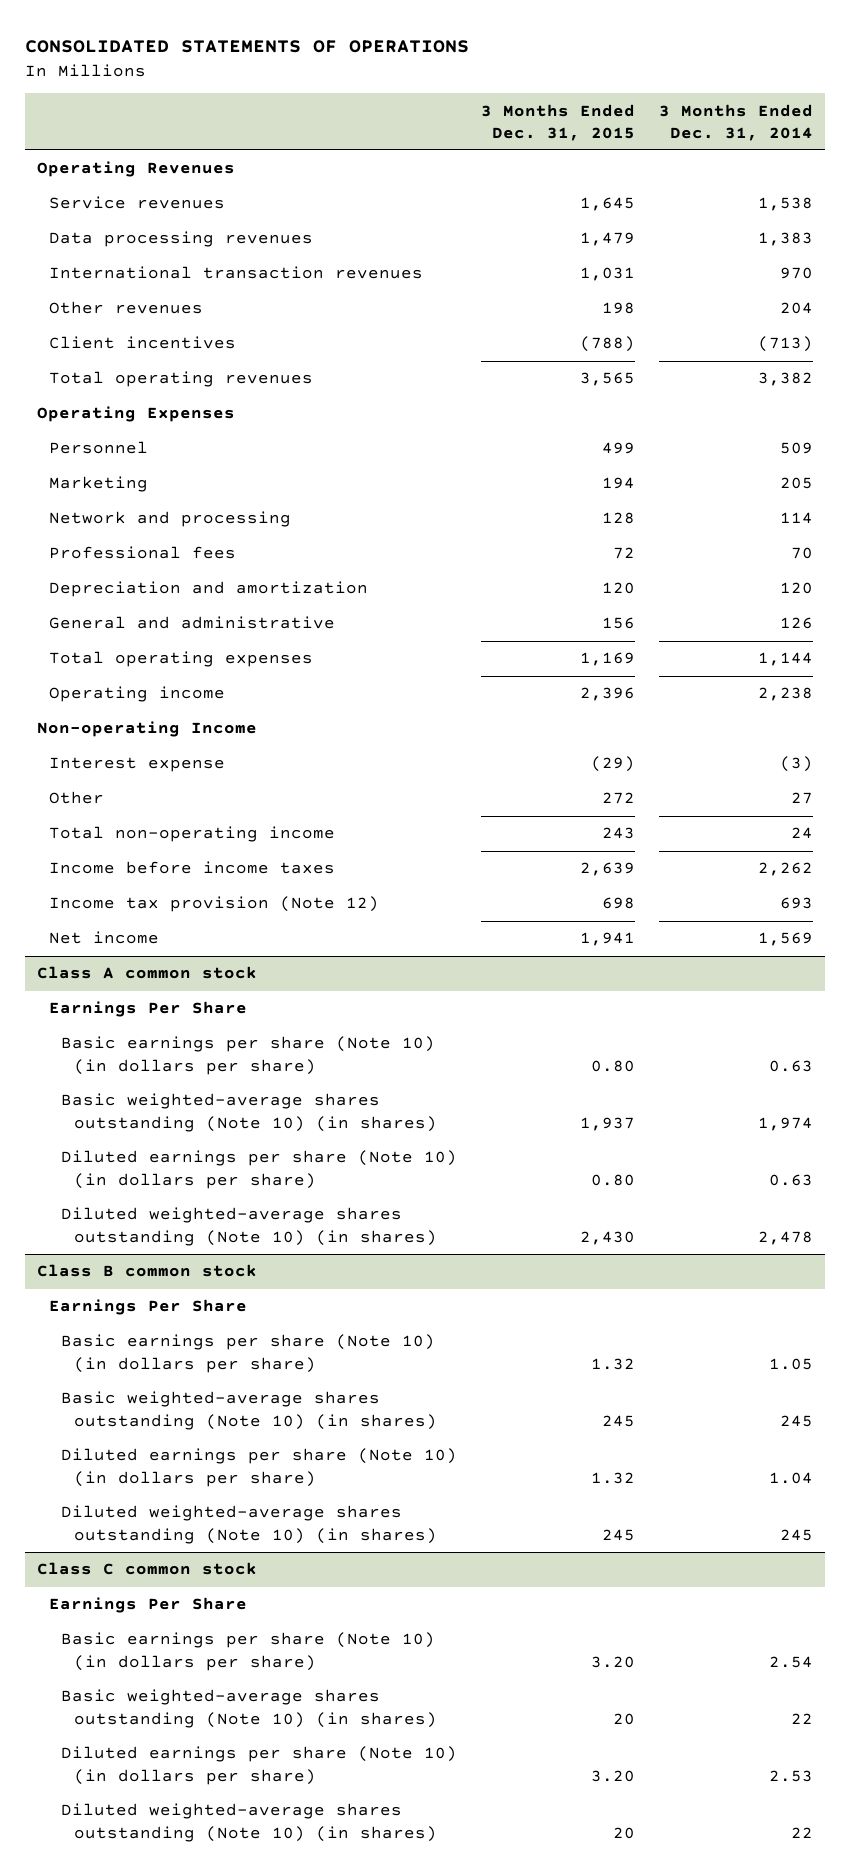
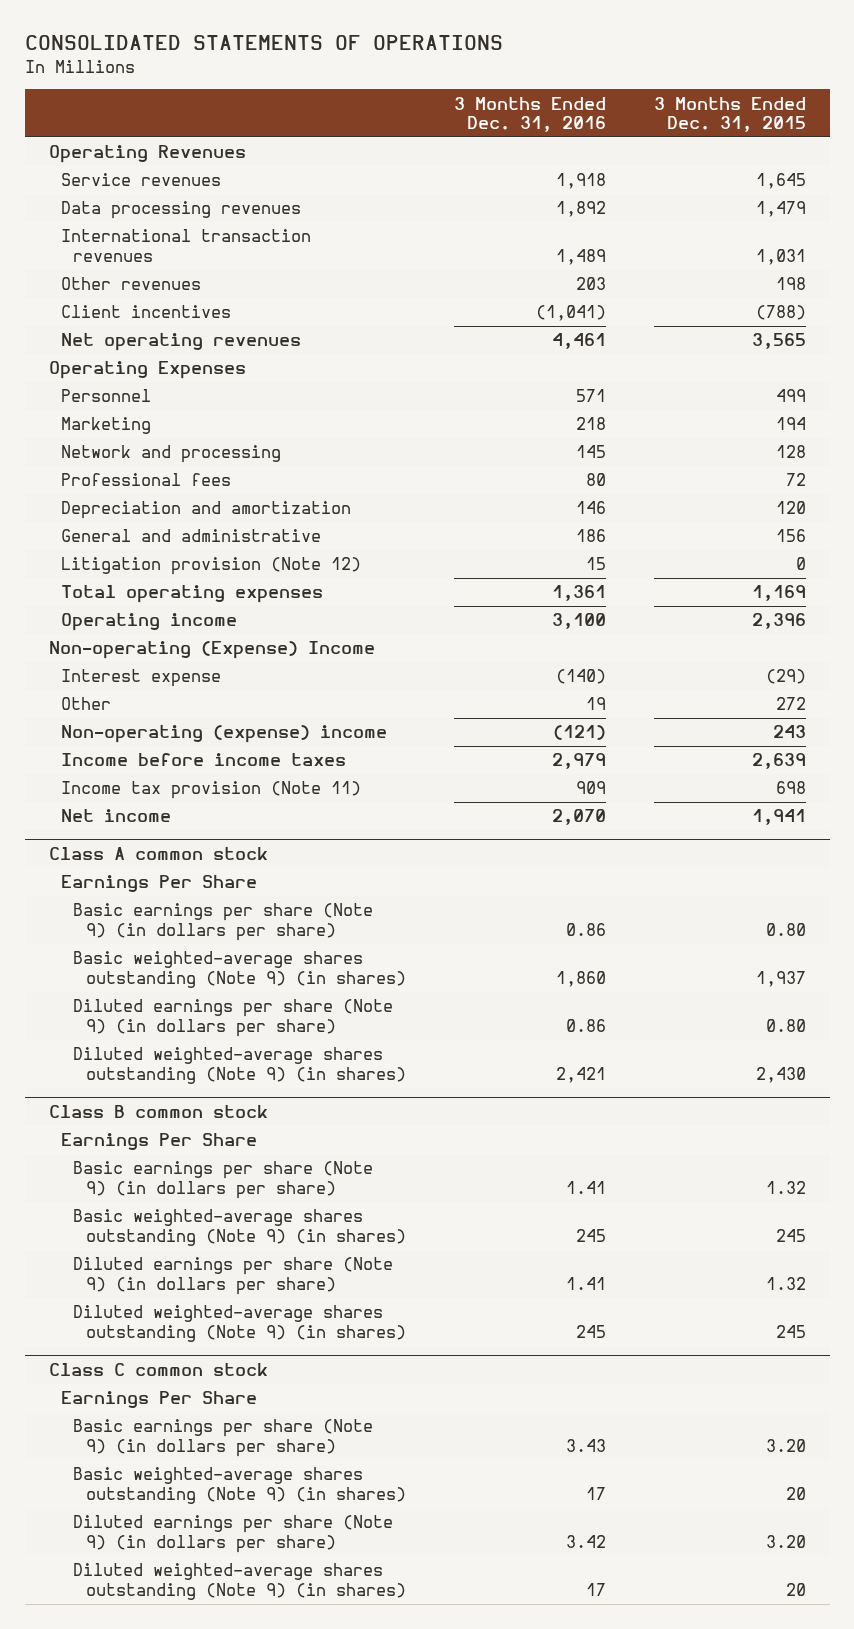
- | 3 Months Ended Dec. 31, 2015 | 3 Months Ended Dec. 31, 2014
+ | 3 Months Ended Dec. 31, 2016 | 3 Months Ended Dec. 31, 2015
- Total operating revenues | 3,565 | 3,382
+ Net operating revenues | 4,461 | 3,565
+ Litigation provision (Note 12) | 15 | 0
- Non-operating Income
+ Non-operating (Expense) Income
- Total non-operating income | 243 | 24
+ Non-operating (expense) income | (121) | 243
- Income tax provision (Note 12) | 698 | 693
+ Income tax provision (Note 11) | 909 | 698
@ Class A common stock
- Basic earnings per share (Note 10) (in dollars per share) | 0.80 | 0.63
- Basic weighted-average shares outstanding (Note 10) (in shares) | 1,937 | 1,974
- Diluted earnings per share (Note 10) (in dollars per share) | 0.80 | 0.63
- Diluted weighted-average shares outstanding (Note 10) (in shares) | 2,430 | 2,478
+ Basic earnings per share (Note 9) (in dollars per share) | 0.86 | 0.80
+ Basic weighted-average shares outstanding (Note 9) (in shares) | 1,860 | 1,937
+ Diluted earnings per share (Note 9) (in dollars per share) | 0.86 | 0.80
+ Diluted weighted-average shares outstanding (Note 9) (in shares) | 2,421 | 2,430
@ Class B common stock
- Basic earnings per share (Note 10) (in dollars per share) | 1.32 | 1.05
- Basic weighted-average shares outstanding (Note 10) (in shares) | 245 | 245
- Diluted earnings per share (Note 10) (in dollars per share) | 1.32 | 1.04
- Diluted weighted-average shares outstanding (Note 10) (in shares) | 245 | 245
+ Basic earnings per share (Note 9) (in dollars per share) | 1.41 | 1.32
+ Basic weighted-average shares outstanding (Note 9) (in shares) | 245 | 245
+ Diluted earnings per share (Note 9) (in dollars per share) | 1.41 | 1.32
+ Diluted weighted-average shares outstanding (Note 9) (in shares) | 245 | 245
@ Class C common stock
- Basic earnings per share (Note 10) (in dollars per share) | 3.20 | 2.54
- Basic weighted-average shares outstanding (Note 10) (in shares) | 20 | 22
- Diluted earnings per share (Note 10) (in dollars per share) | 3.20 | 2.53
- Diluted weighted-average shares outstanding (Note 10) (in shares) | 20 | 22
+ Basic earnings per share (Note 9) (in dollars per share) | 3.43 | 3.20
+ Basic weighted-average shares outstanding (Note 9) (in shares) | 17 | 20
+ Diluted earnings per share (Note 9) (in dollars per share) | 3.42 | 3.20
+ Diluted weighted-average shares outstanding (Note 9) (in shares) | 17 | 20

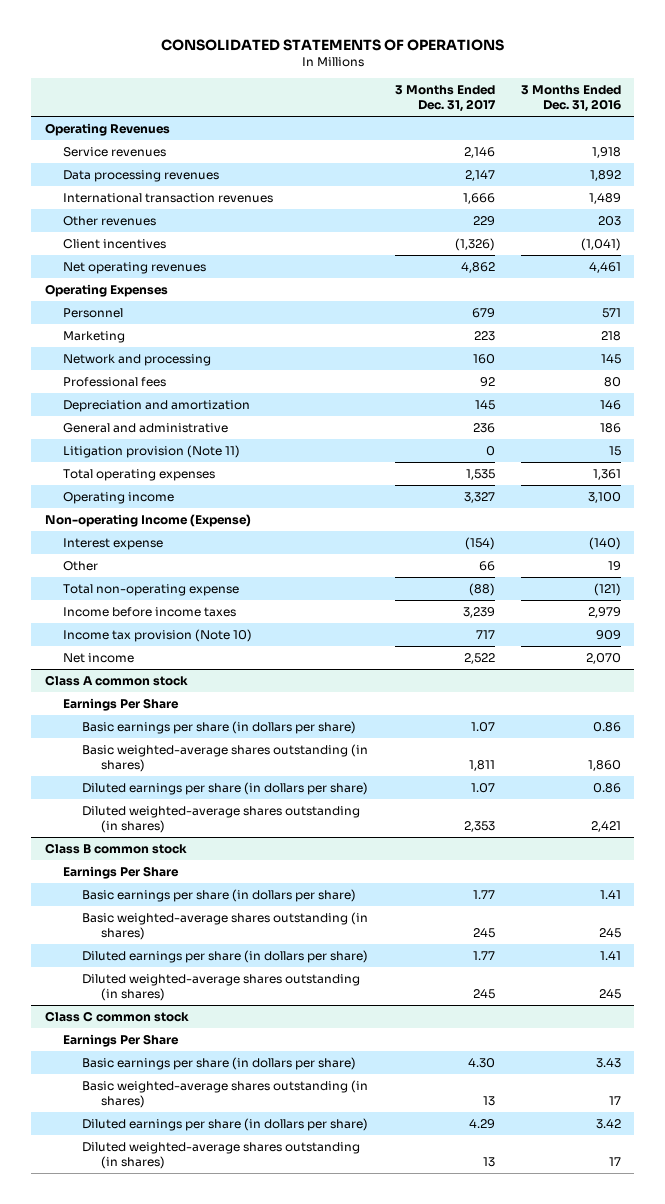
- | 3 Months Ended Dec. 31, 2016 | 3 Months Ended Dec. 31, 2015
+ | 3 Months Ended Dec. 31, 2017 | 3 Months Ended Dec. 31, 2016
- Litigation provision (Note 12) | 15 | 0
+ Litigation provision (Note 11) | 0 | 15
- Non-operating (Expense) Income
+ Non-operating Income (Expense)
- Non-operating (expense) income | (121) | 243
+ Total non-operating expense | (88) | (121)
- Income tax provision (Note 11) | 909 | 698
+ Income tax provision (Note 10) | 717 | 909
@ Class A common stock
- Basic earnings per share (Note 9) (in dollars per share) | 0.86 | 0.80
- Basic weighted-average shares outstanding (Note 9) (in shares) | 1,860 | 1,937
- Diluted earnings per share (Note 9) (in dollars per share) | 0.86 | 0.80
- Diluted weighted-average shares outstanding (Note 9) (in shares) | 2,421 | 2,430
+ Basic earnings per share (in dollars per share) | 1.07 | 0.86
+ Basic weighted-average shares outstanding (in shares) | 1,811 | 1,860
+ Diluted earnings per share (in dollars per share) | 1.07 | 0.86
+ Diluted weighted-average shares outstanding (in shares) | 2,353 | 2,421
@ Class B common stock
- Basic earnings per share (Note 9) (in dollars per share) | 1.41 | 1.32
- Basic weighted-average shares outstanding (Note 9) (in shares) | 245 | 245
- Diluted earnings per share (Note 9) (in dollars per share) | 1.41 | 1.32
- Diluted weighted-average shares outstanding (Note 9) (in shares) | 245 | 245
+ Basic earnings per share (in dollars per share) | 1.77 | 1.41
+ Basic weighted-average shares outstanding (in shares) | 245 | 245
+ Diluted earnings per share (in dollars per share) | 1.77 | 1.41
+ Diluted weighted-average shares outstanding (in shares) | 245 | 245
@ Class C common stock
- Basic earnings per share (Note 9) (in dollars per share) | 3.43 | 3.20
- Basic weighted-average shares outstanding (Note 9) (in shares) | 17 | 20
- Diluted earnings per share (Note 9) (in dollars per share) | 3.42 | 3.20
- Diluted weighted-average shares outstanding (Note 9) (in shares) | 17 | 20
+ Basic earnings per share (in dollars per share) | 4.30 | 3.43
+ Basic weighted-average shares outstanding (in shares) | 13 | 17
+ Diluted earnings per share (in dollars per share) | 4.29 | 3.42
+ Diluted weighted-average shares outstanding (in shares) | 13 | 17

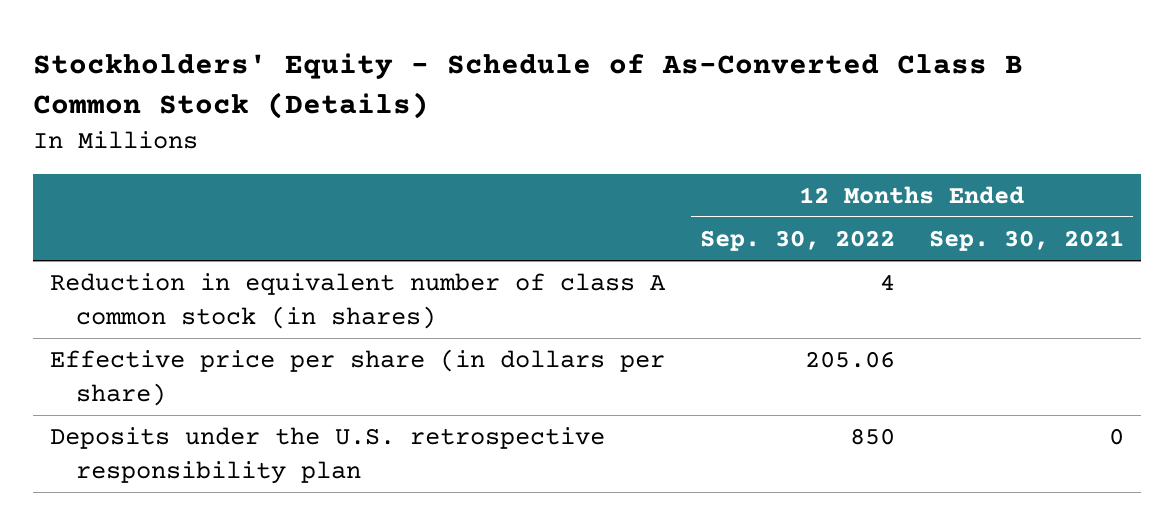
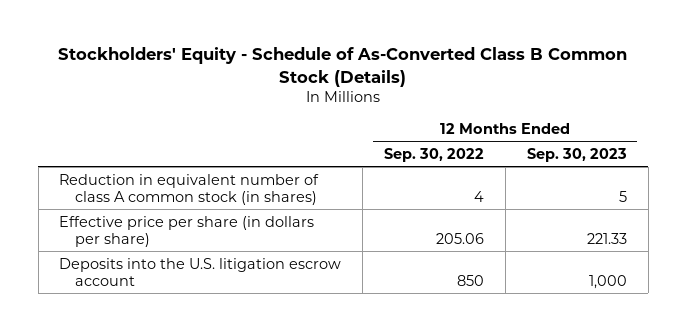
- | 12 Months Ended Sep. 30, 2022 | 12 Months Ended Sep. 30, 2021
+ | 12 Months Ended Sep. 30, 2022 | 12 Months Ended Sep. 30, 2023
- Deposits under the U.S. retrospective responsibility plan | 850 | 0
+ Deposits into the U.S. litigation escrow account | 850 | 1,000

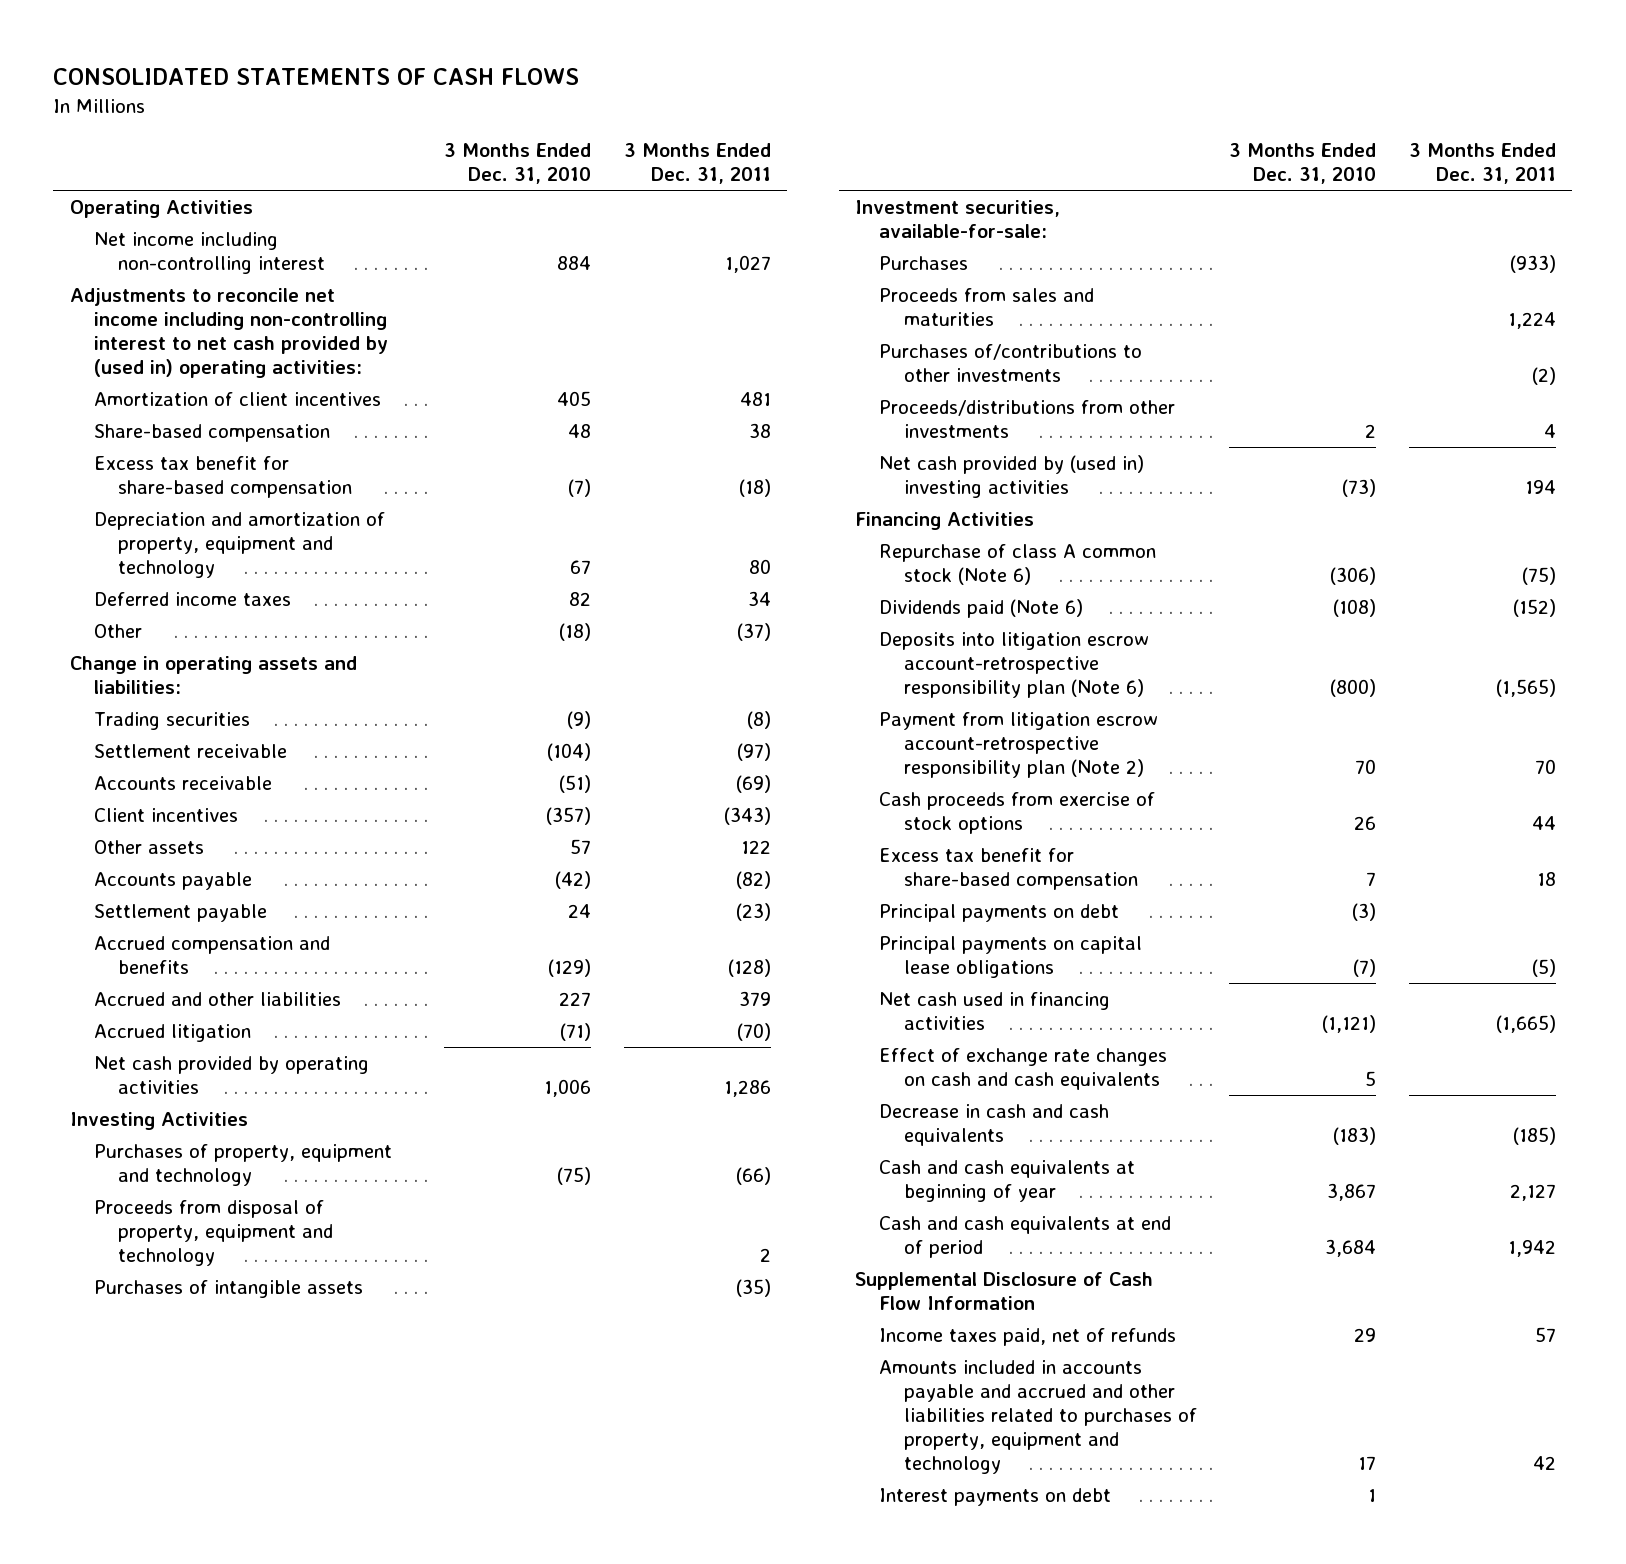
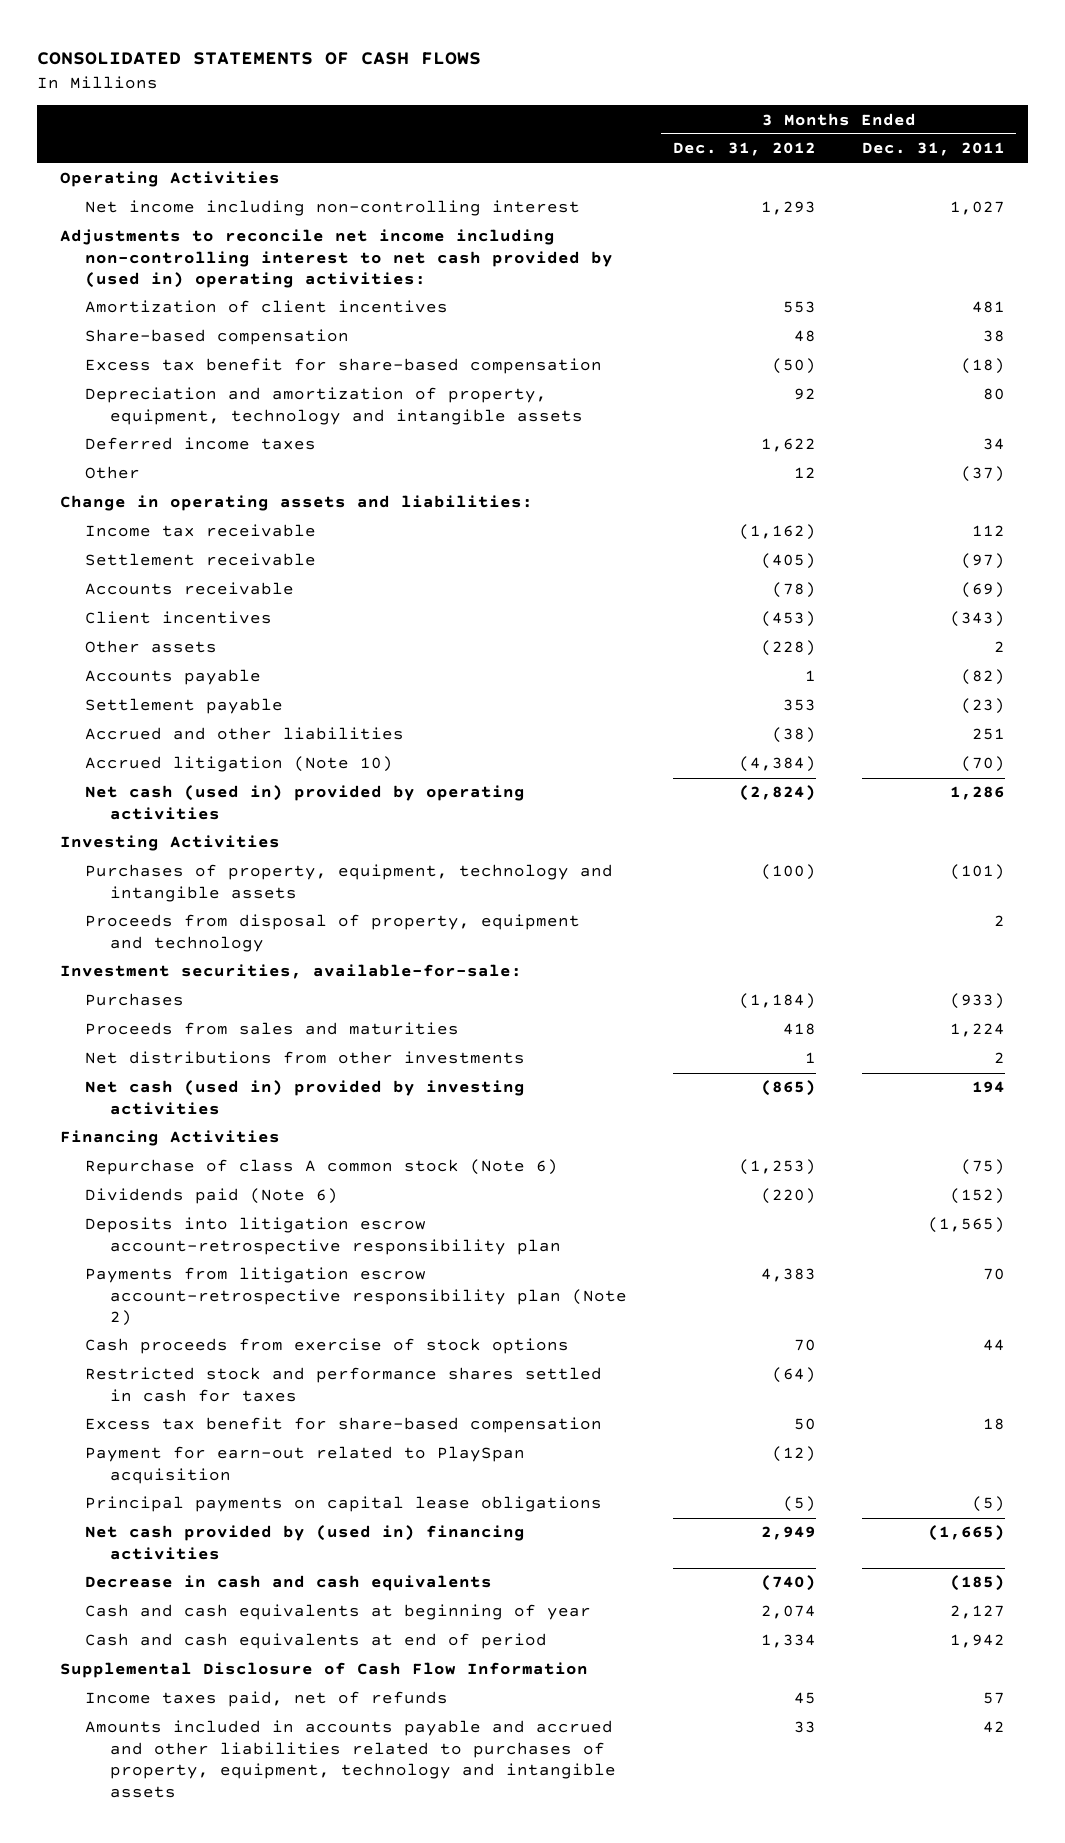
- | 3 Months Ended Dec. 31, 2010 | 3 Months Ended Dec. 31, 2011
+ | 3 Months Ended Dec. 31, 2012 | 3 Months Ended Dec. 31, 2011
- Depreciation and amortization of property, equipment and technology | 67 | 80
+ Depreciation and amortization of property, equipment, technology and intangible assets | 92 | 80
- Trading securities | (9) | (8)
+ Income tax receivable | (1,162) | 112
- Other assets | 57 | 122
+ Other assets | (228) | 2
- Accrued compensation and benefits | (129) | (128)
- Accrued and other liabilities | 227 | 379
- Accrued litigation | (71) | (70)
- Net cash provided by operating activities | 1,006 | 1,286
+ Accrued and other liabilities | (38) | 251
+ Accrued litigation (Note 10) | (4,384) | (70)
+ Net cash (used in) provided by operating activities | (2,824) | 1,286
- Purchases of property, equipment and technology | (75) | (66)
+ Purchases of property, equipment, technology and intangible assets | (100) | (101)
- Purchases of intangible assets | | (35)
- Purchases of/contributions to other investments | | (2)
- Proceeds/distributions from other investments | 2 | 4
- Net cash provided by (used in) investing activities | (73) | 194
+ Net distributions from other investments | 1 | 2
+ Net cash (used in) provided by investing activities | (865) | 194
- Deposits into litigation escrow account-retrospective responsibility plan (Note 6) | (800) | (1,565)
- Payment from litigation escrow account-retrospective responsibility plan (Note 2) | 70 | 70
+ Deposits into litigation escrow account-retrospective responsibility plan | | (1,565)
+ Payments from litigation escrow account-retrospective responsibility plan (Note 2) | 4,383 | 70
+ Restricted stock and performance shares settled in cash for taxes | (64) |
- Principal payments on debt | (3) |
+ Payment for earn-out related to PlaySpan acquisition | (12) |
- Net cash used in financing activities | (1,121) | (1,665)
- Effect of exchange rate changes on cash and cash equivalents | 5 |
+ Net cash provided by (used in) financing activities | 2,949 | (1,665)
- Amounts included in accounts payable and accrued and other liabilities related to purchases of property, equipment and technology | 17 | 42
- Interest payments on debt | 1 |
+ Amounts included in accounts payable and accrued and other liabilities related to purchases of property, equipment, technology and intangible assets | 33 | 42

